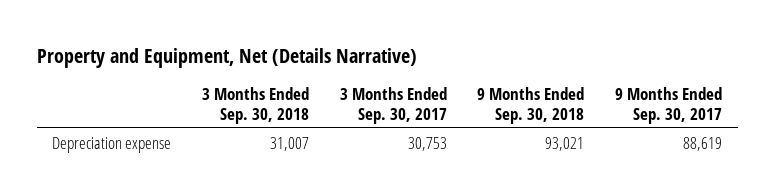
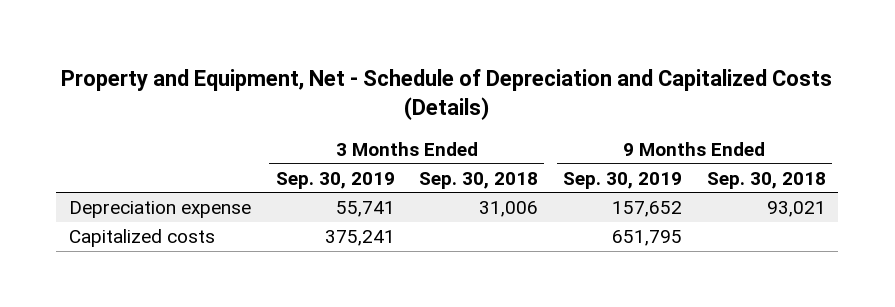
- Property and Equipment, Net (Details Narrative)
+ Property and Equipment, Net - Schedule of Depreciation and Capitalized Costs (Details)
- | 3 Months Ended Sep. 30, 2018 | 3 Months Ended Sep. 30, 2017 | 9 Months Ended Sep. 30, 2018 | 9 Months Ended Sep. 30, 2017
+ | 3 Months Ended Sep. 30, 2019 | 3 Months Ended Sep. 30, 2018 | 9 Months Ended Sep. 30, 2019 | 9 Months Ended Sep. 30, 2018
- Depreciation expense | 31,007 | 30,753 | 93,021 | 88,619
+ Depreciation expense | 55,741 | 31,006 | 157,652 | 93,021
+ Capitalized costs | 375,241 | | 651,795 |

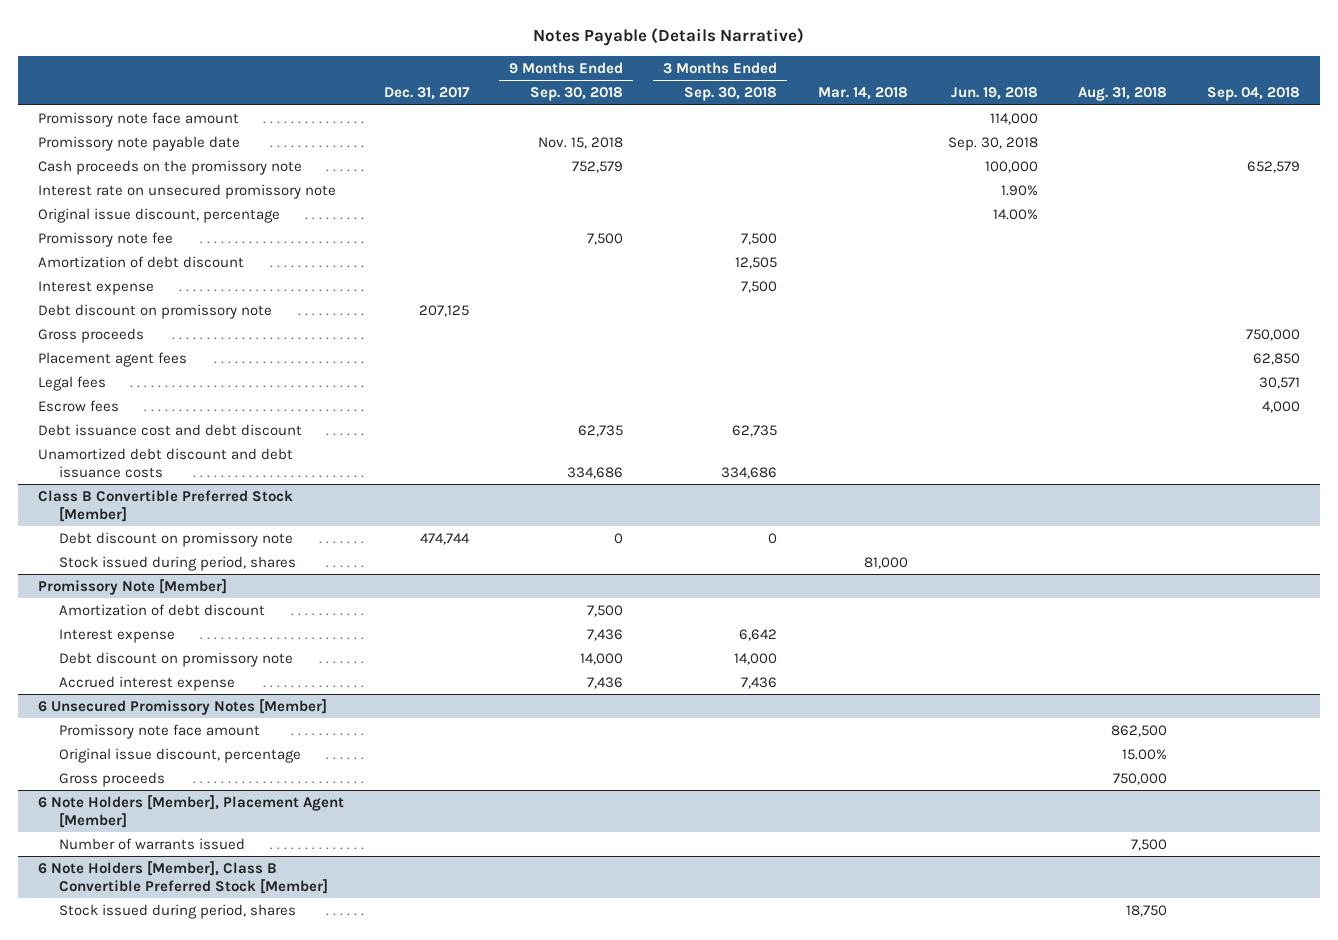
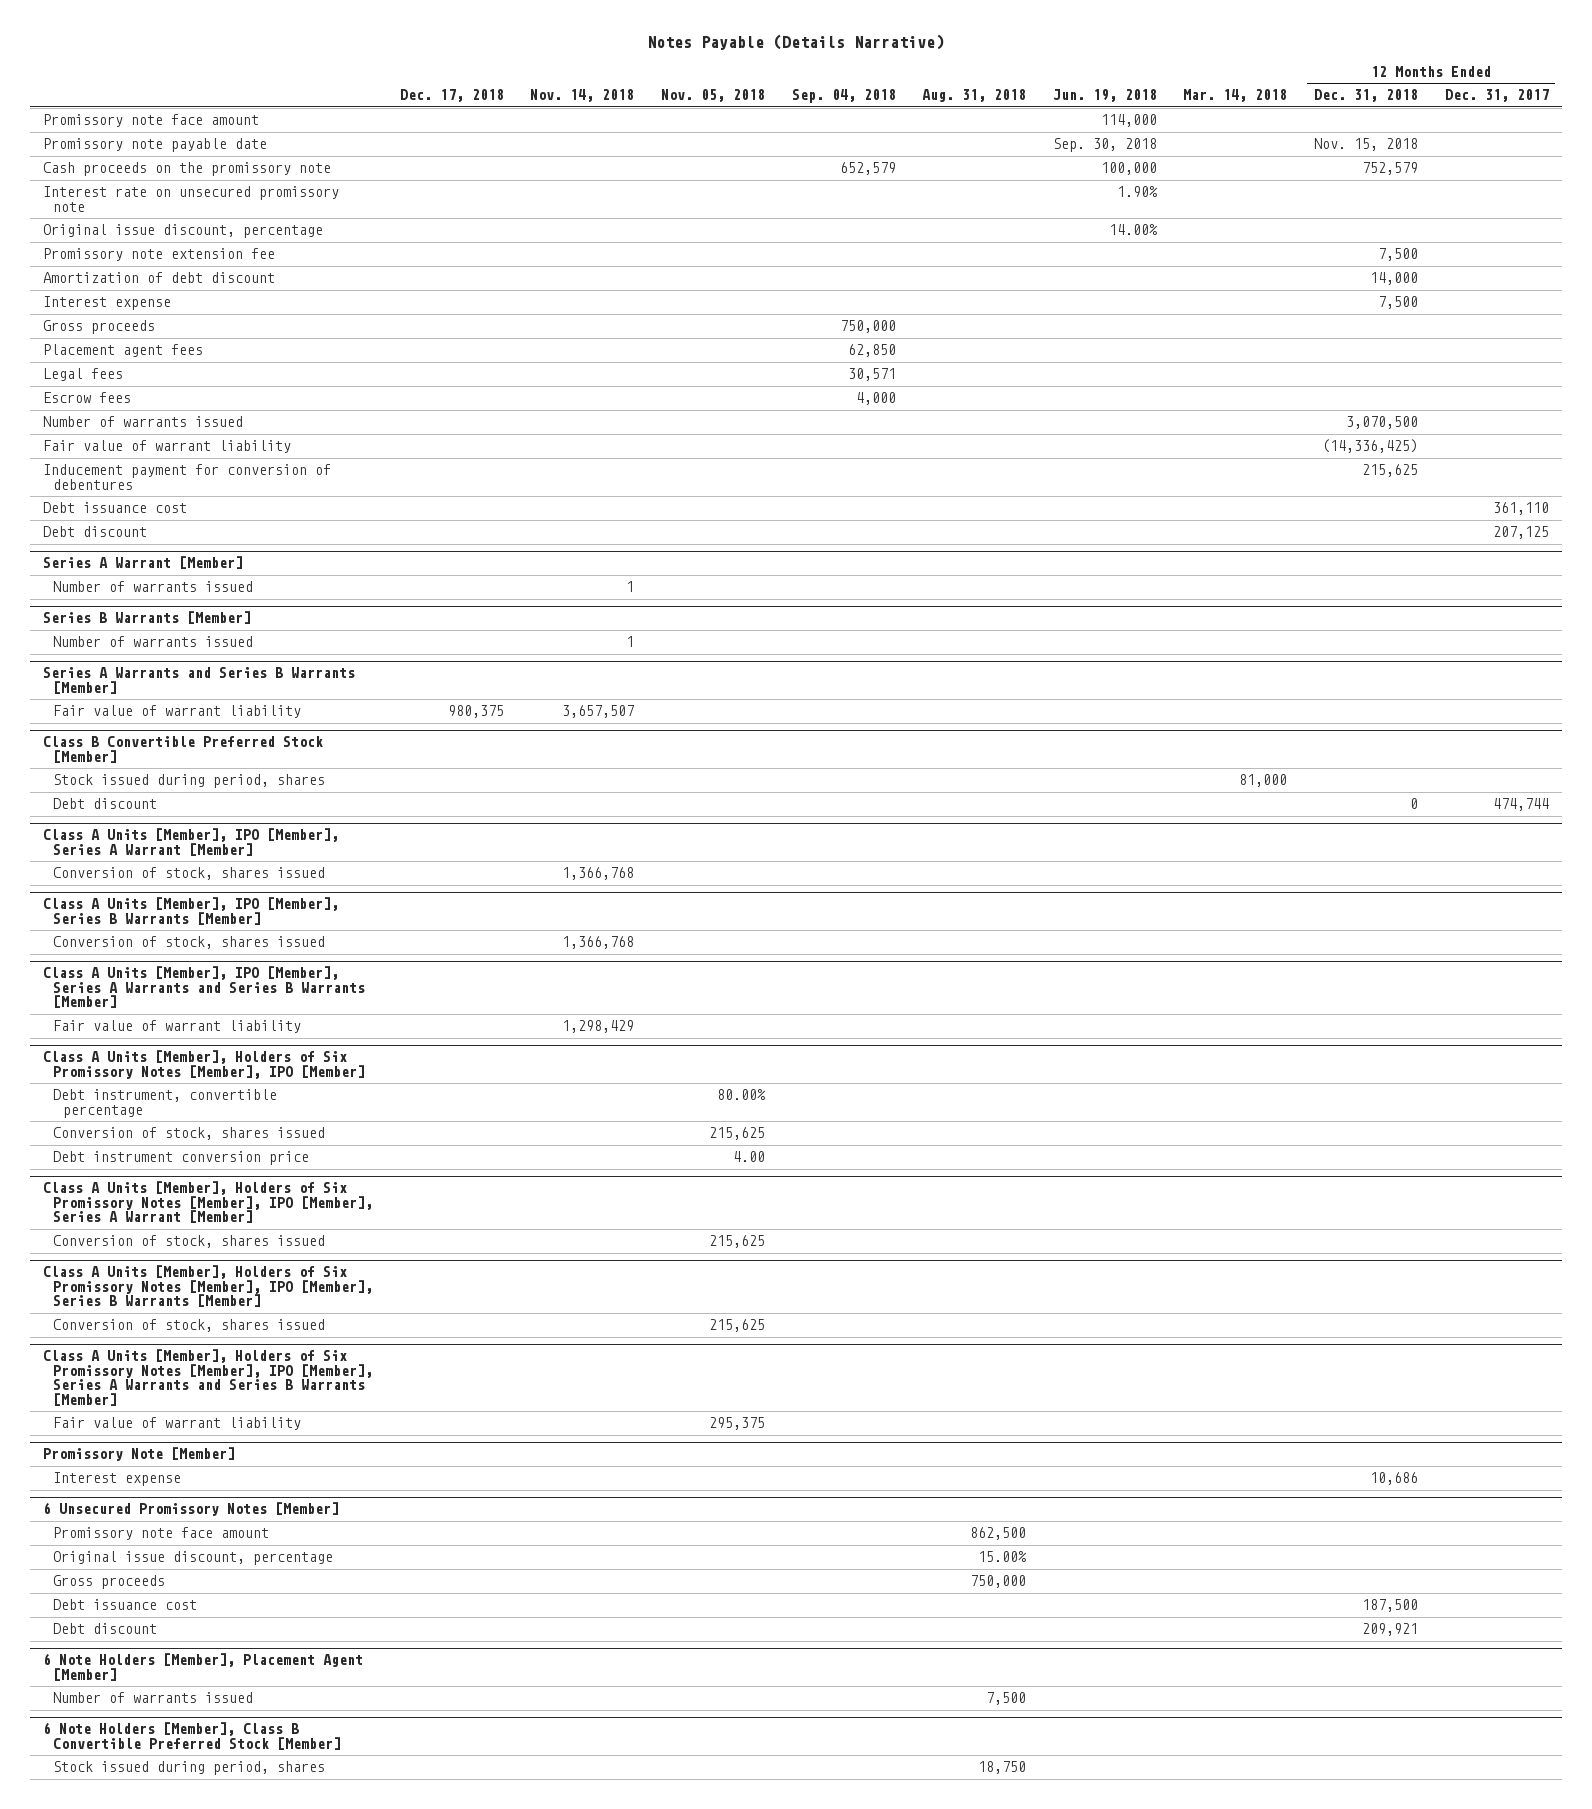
- | Dec. 31, 2017 | 9 Months Ended Sep. 30, 2018 | 3 Months Ended Sep. 30, 2018 | Mar. 14, 2018 | Jun. 19, 2018 | Aug. 31, 2018 | Sep. 04, 2018
+ | Dec. 17, 2018 | Nov. 14, 2018 | Nov. 05, 2018 | Sep. 04, 2018 | Aug. 31, 2018 | Jun. 19, 2018 | Mar. 14, 2018 | 12 Months Ended Dec. 31, 2018 | 12 Months Ended Dec. 31, 2017
- Promissory note fee | | 7,500 | 7,500 | | | |
+ Promissory note extension fee | | | | | | | | 7,500 |
- Debt discount on promissory note | 207,125 | | | | | |
- Debt issuance cost and debt discount | | 62,735 | 62,735 | | | |
- Unamortized debt discount and debt issuance costs | | 334,686 | 334,686 | | | |
+ Number of warrants issued | | | | | | | | 3,070,500 |
+ Fair value of warrant liability | | | | | | | | (14,336,425) |
+ Inducement payment for conversion of debentures | | | | | | | | 215,625 |
+ Debt issuance cost | | | | | | | | | 361,110
+ Debt discount | | | | | | | | | 207,125
+ Series A Warrant [Member]
+ Number of warrants issued | | 1 | | | | | | |
+ Series B Warrants [Member]
+ Number of warrants issued | | 1 | | | | | | |
+ Series A Warrants and Series B Warrants [Member]
+ Fair value of warrant liability | 980,375 | 3,657,507 | | | | | | |
@ Class B Convertible Preferred Stock [Member]
- Debt discount on promissory note | 474,744 | 0 | 0 | | | |
+ Debt discount | | | | | | | | 0 | 474,744
+ Class A Units [Member], IPO [Member], Series A Warrant [Member]
+ Conversion of stock, shares issued | | 1,366,768 | | | | | | |
+ Class A Units [Member], IPO [Member], Series B Warrants [Member]
+ Conversion of stock, shares issued | | 1,366,768 | | | | | | |
+ Class A Units [Member], IPO [Member], Series A Warrants and Series B Warrants [Member]
+ Fair value of warrant liability | | 1,298,429 | | | | | | |
+ Class A Units [Member], Holders of Six Promissory Notes [Member], IPO [Member]
+ Debt instrument, convertible percentage | | | 80.00% | | | | | |
+ Conversion of stock, shares issued | | | 215,625 | | | | | |
+ Debt instrument conversion price | | | 4.00 | | | | | |
+ Class A Units [Member], Holders of Six Promissory Notes [Member], IPO [Member], Series A Warrant [Member]
+ Conversion of stock, shares issued | | | 215,625 | | | | | |
+ Class A Units [Member], Holders of Six Promissory Notes [Member], IPO [Member], Series B Warrants [Member]
+ Conversion of stock, shares issued | | | 215,625 | | | | | |
+ Class A Units [Member], Holders of Six Promissory Notes [Member], IPO [Member], Series A Warrants and Series B Warrants [Member]
+ Fair value of warrant liability | | | 295,375 | | | | | |
@ Promissory Note [Member]
- Amortization of debt discount | | 7,500 | | | | |
- Debt discount on promissory note | | 14,000 | 14,000 | | | |
- Accrued interest expense | | 7,436 | 7,436 | | | |
@ 6 Unsecured Promissory Notes [Member]
+ Debt issuance cost | | | | | | | | 187,500 |
+ Debt discount | | | | | | | | 209,921 |

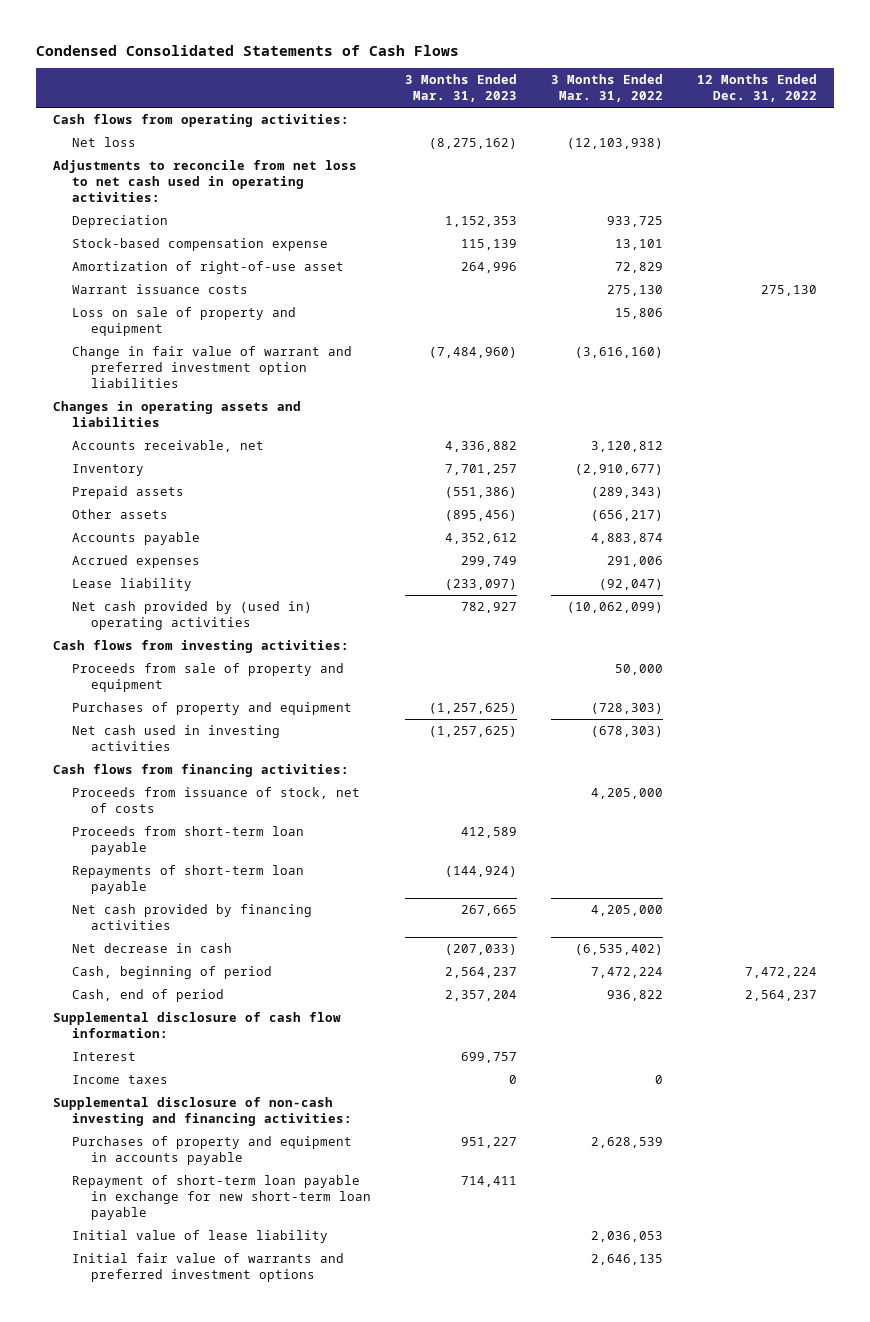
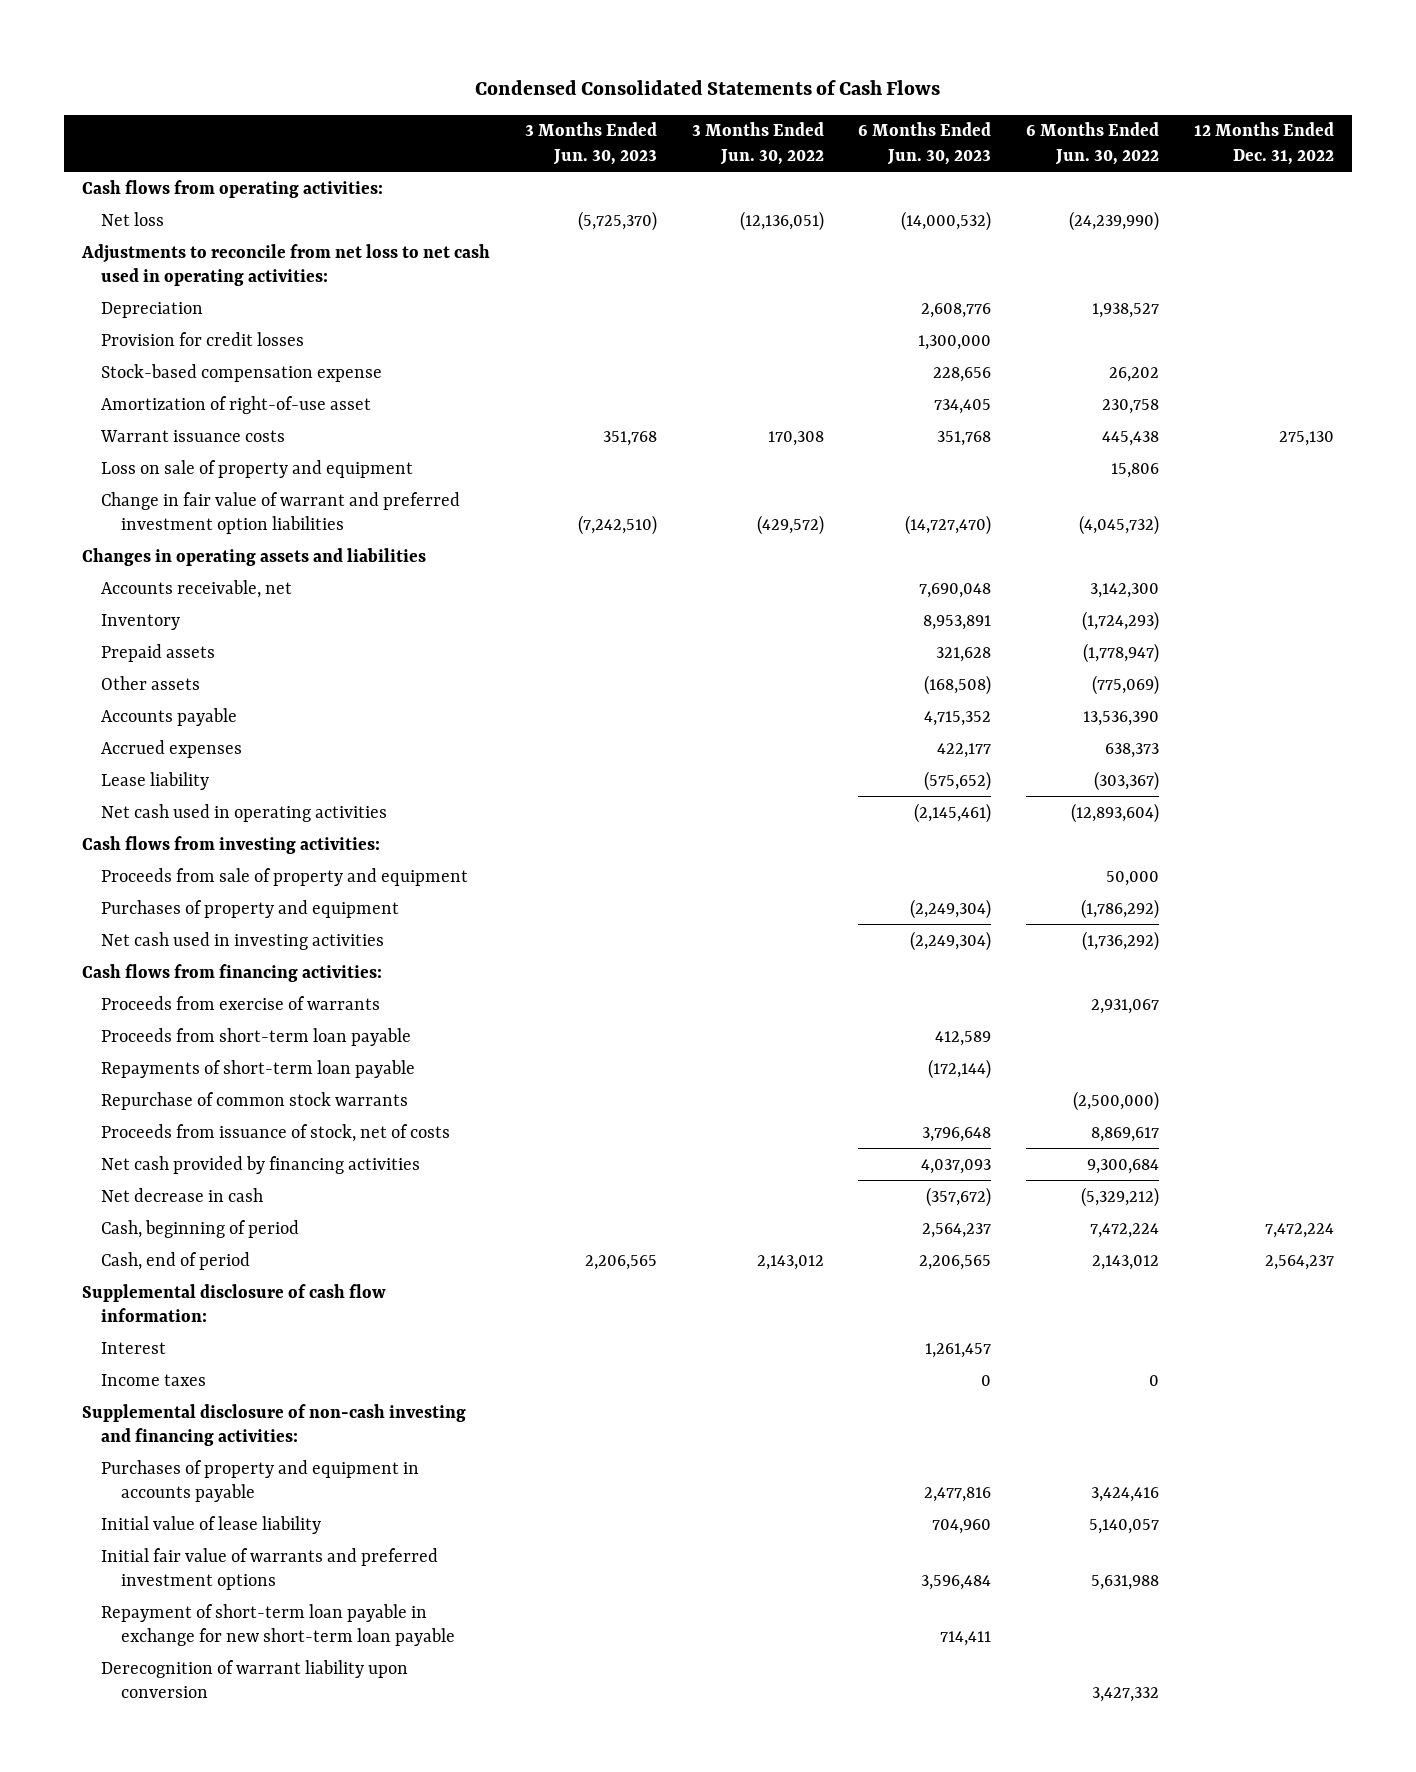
- | 3 Months Ended Mar. 31, 2023 | 3 Months Ended Mar. 31, 2022 | 12 Months Ended Dec. 31, 2022
+ | 3 Months Ended Jun. 30, 2023 | 3 Months Ended Jun. 30, 2022 | 6 Months Ended Jun. 30, 2023 | 6 Months Ended Jun. 30, 2022 | 12 Months Ended Dec. 31, 2022
+ Provision for credit losses | | | 1,300,000 | |
- Net cash provided by (used in) operating activities | 782,927 | (10,062,099) |
+ Net cash used in operating activities | | | (2,145,461) | (12,893,604) |
+ Proceeds from exercise of warrants | | | | 2,931,067 |
+ Repurchase of common stock warrants | | | | (2,500,000) |
moved down: Proceeds from issuance of stock, net of costs | | | 3,796,648 | 8,869,617 |
moved down: Repayment of short-term loan payable in exchange for new short-term loan payable | | | 714,411 | |
+ Derecognition of warrant liability upon conversion | | | | 3,427,332 |

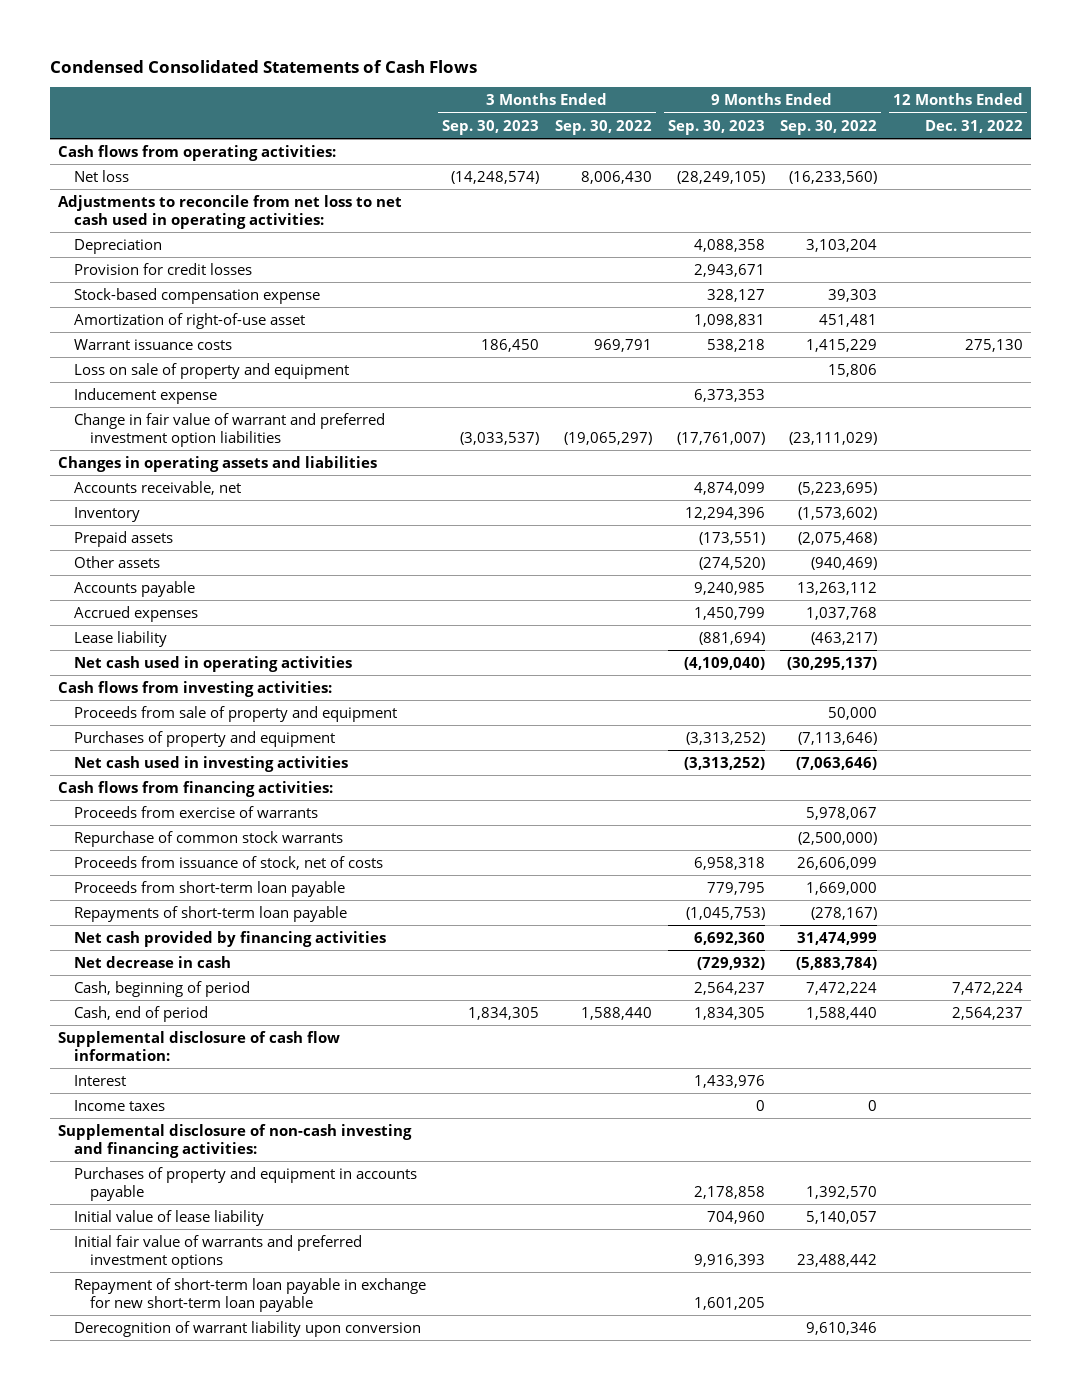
- | 3 Months Ended Jun. 30, 2023 | 3 Months Ended Jun. 30, 2022 | 6 Months Ended Jun. 30, 2023 | 6 Months Ended Jun. 30, 2022 | 12 Months Ended Dec. 31, 2022
+ | 3 Months Ended Sep. 30, 2023 | 3 Months Ended Sep. 30, 2022 | 9 Months Ended Sep. 30, 2023 | 9 Months Ended Sep. 30, 2022 | 12 Months Ended Dec. 31, 2022
+ Inducement expense | | | 6,373,353 | |
moved down: Proceeds from short-term loan payable | | | 779,795 | 1,669,000 |
moved down: Repayments of short-term loan payable | | | (1,045,753) | (278,167) |

